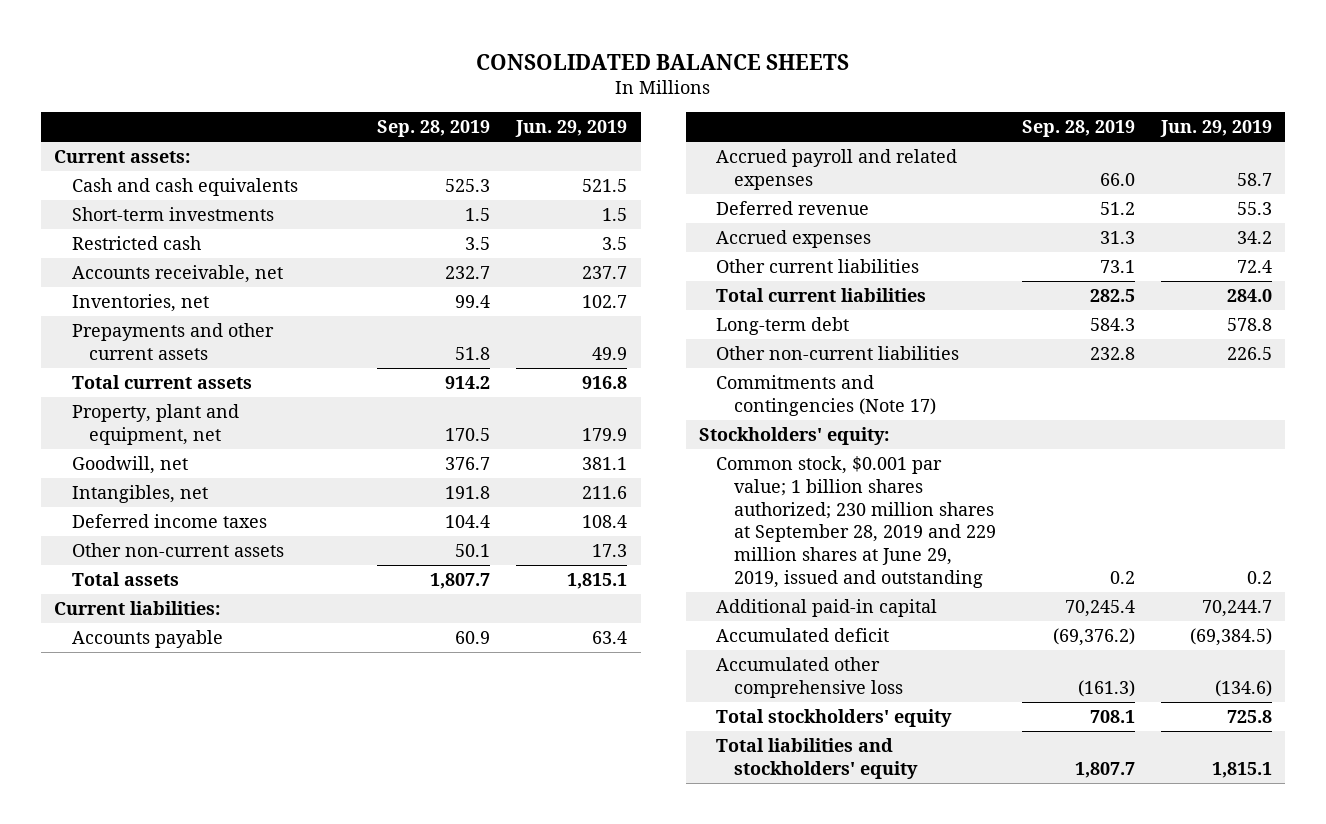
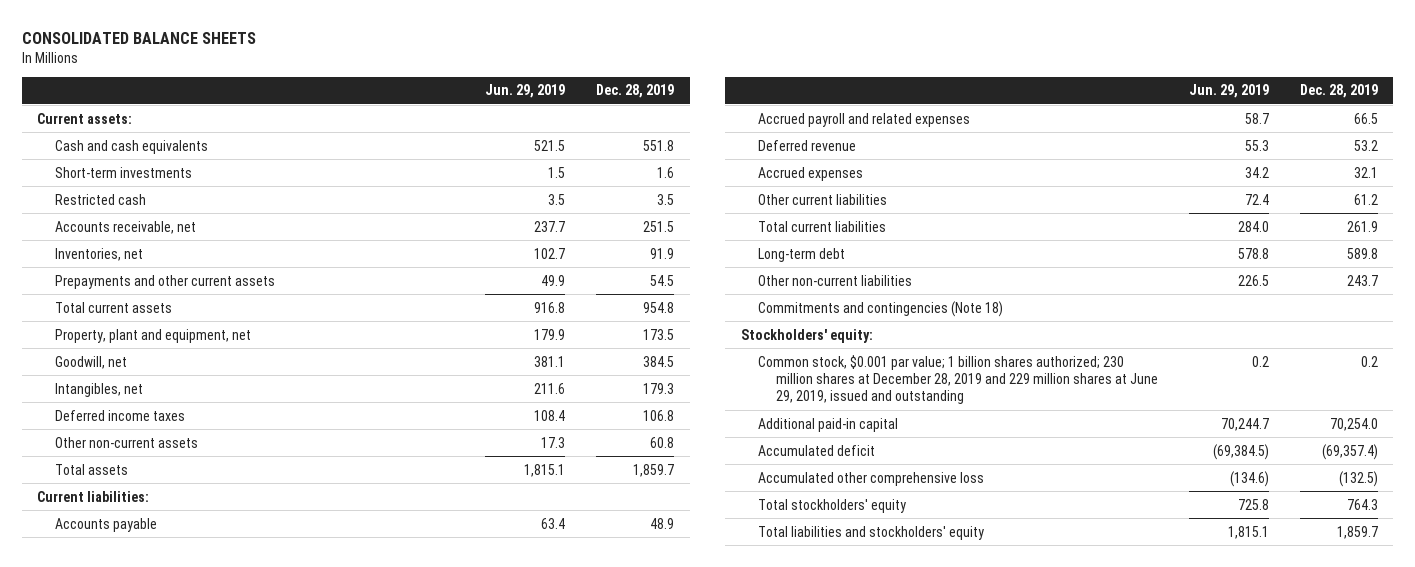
- | Sep. 28, 2019 | Jun. 29, 2019
+ | Jun. 29, 2019 | Dec. 28, 2019
- Commitments and contingencies (Note 17)
+ Commitments and contingencies (Note 18)
- Common stock, $0.001 par value; 1 billion shares authorized; 230 million shares at September 28, 2019 and 229 million shares at June 29, 2019, issued and outstanding | 0.2 | 0.2
+ Common stock, $0.001 par value; 1 billion shares authorized; 230 million shares at December 28, 2019 and 229 million shares at June 29, 2019, issued and outstanding | 0.2 | 0.2

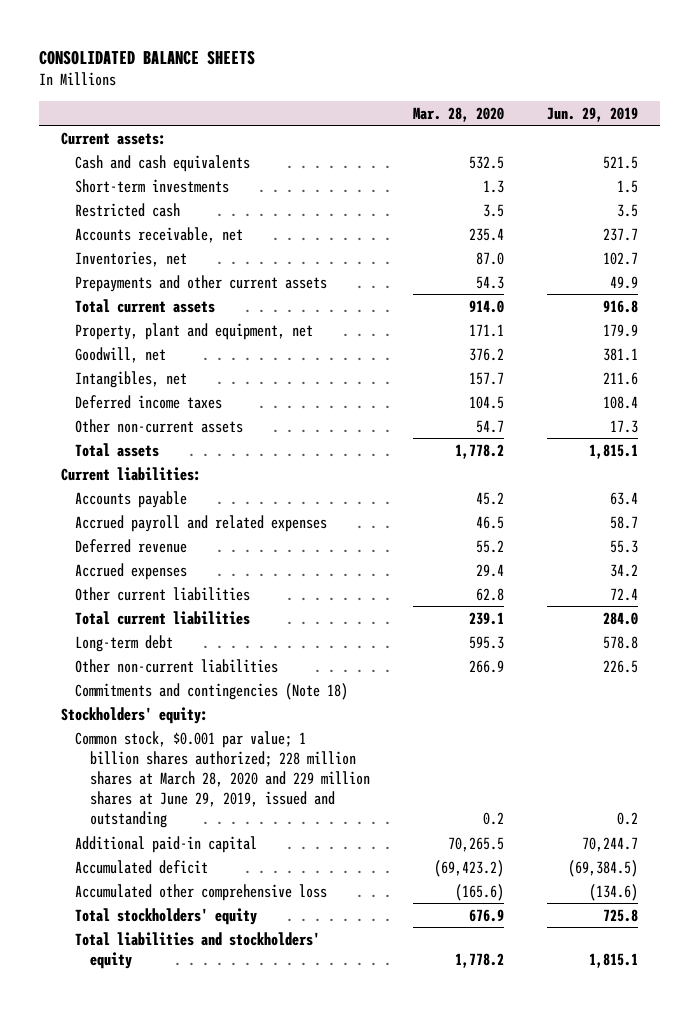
- | Jun. 29, 2019 | Dec. 28, 2019
+ | Mar. 28, 2020 | Jun. 29, 2019
- Common stock, $0.001 par value; 1 billion shares authorized; 230 million shares at December 28, 2019 and 229 million shares at June 29, 2019, issued and outstanding | 0.2 | 0.2
+ Common stock, $0.001 par value; 1 billion shares authorized; 228 million shares at March 28, 2020 and 229 million shares at June 29, 2019, issued and outstanding | 0.2 | 0.2

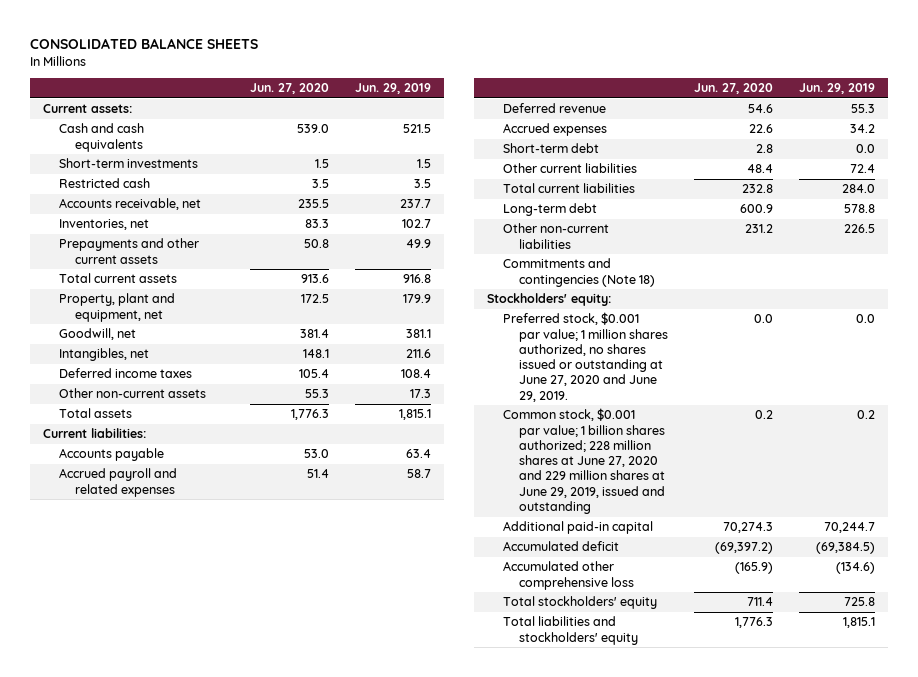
- | Mar. 28, 2020 | Jun. 29, 2019
+ | Jun. 27, 2020 | Jun. 29, 2019
+ Short-term debt | 2.8 | 0.0
- Common stock, $0.001 par value; 1 billion shares authorized; 228 million shares at March 28, 2020 and 229 million shares at June 29, 2019, issued and outstanding | 0.2 | 0.2
+ Preferred stock, $0.001 par value; 1 million shares authorized, no shares issued or outstanding at June 27, 2020 and June 29, 2019. | 0.0 | 0.0
+ Common stock, $0.001 par value; 1 billion shares authorized; 228 million shares at June 27, 2020 and 229 million shares at June 29, 2019, issued and outstanding | 0.2 | 0.2

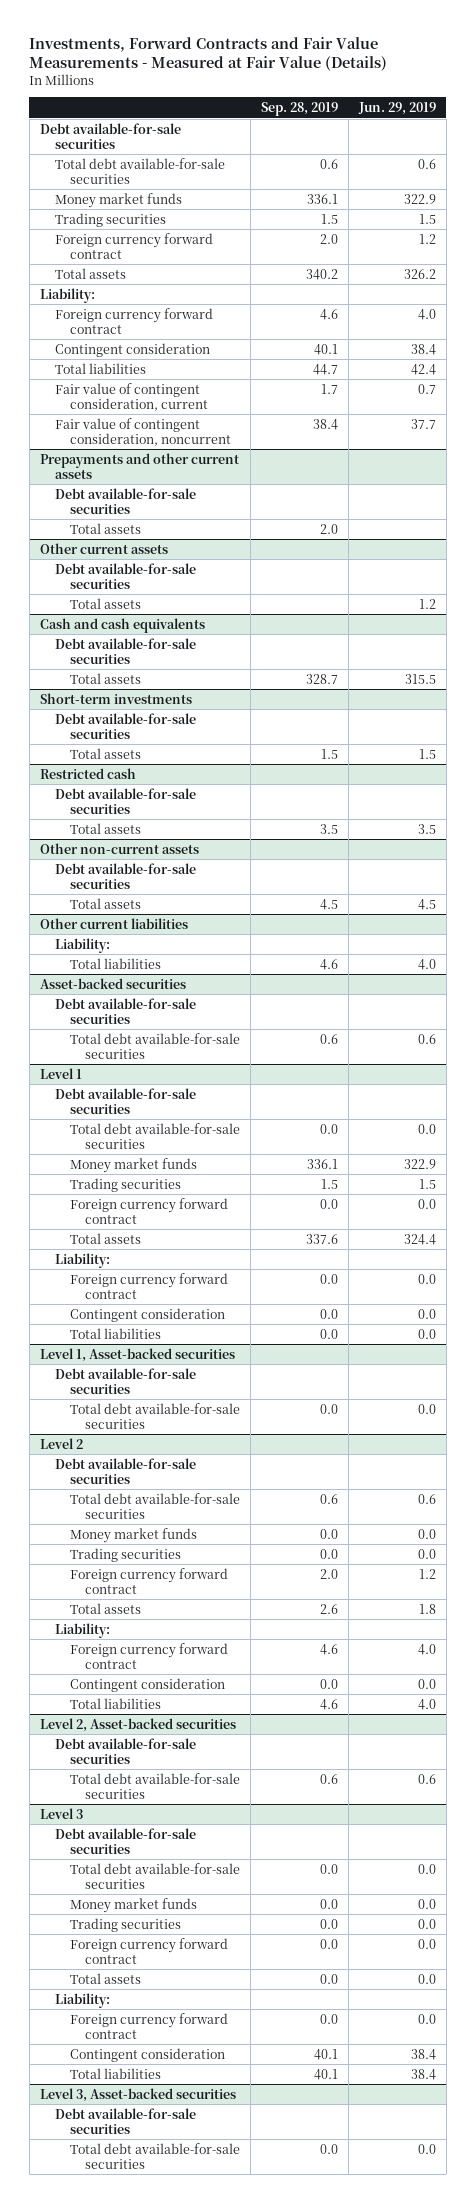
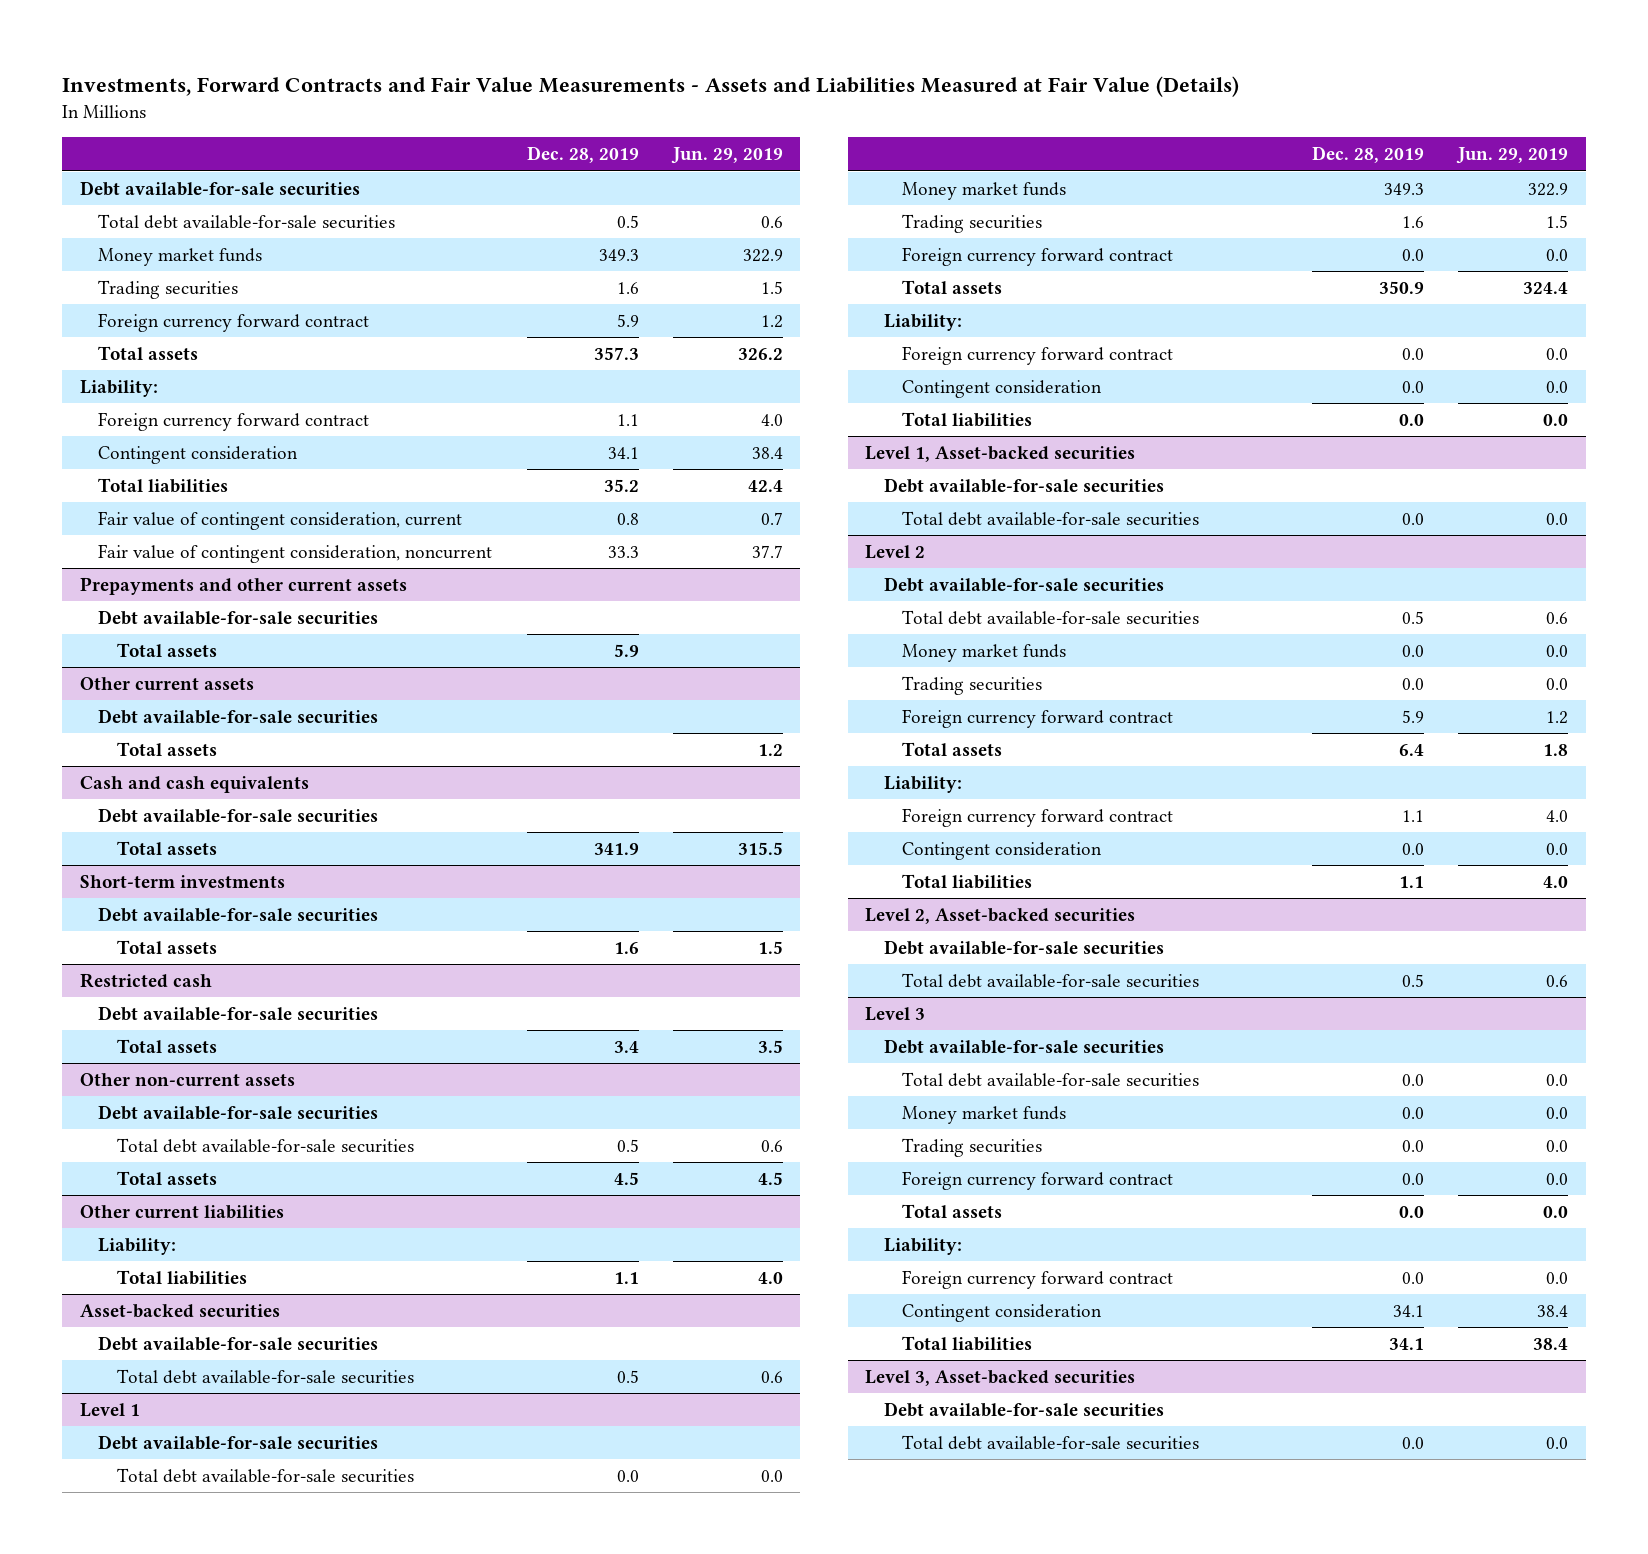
- Investments, Forward Contracts and Fair Value Measurements - Measured at Fair Value (Details)
+ Investments, Forward Contracts and Fair Value Measurements - Assets and Liabilities Measured at Fair Value (Details)
- | Sep. 28, 2019 | Jun. 29, 2019
+ | Dec. 28, 2019 | Jun. 29, 2019
@ Other non-current assets
+ Total debt available-for-sale securities | 0.5 | 0.6

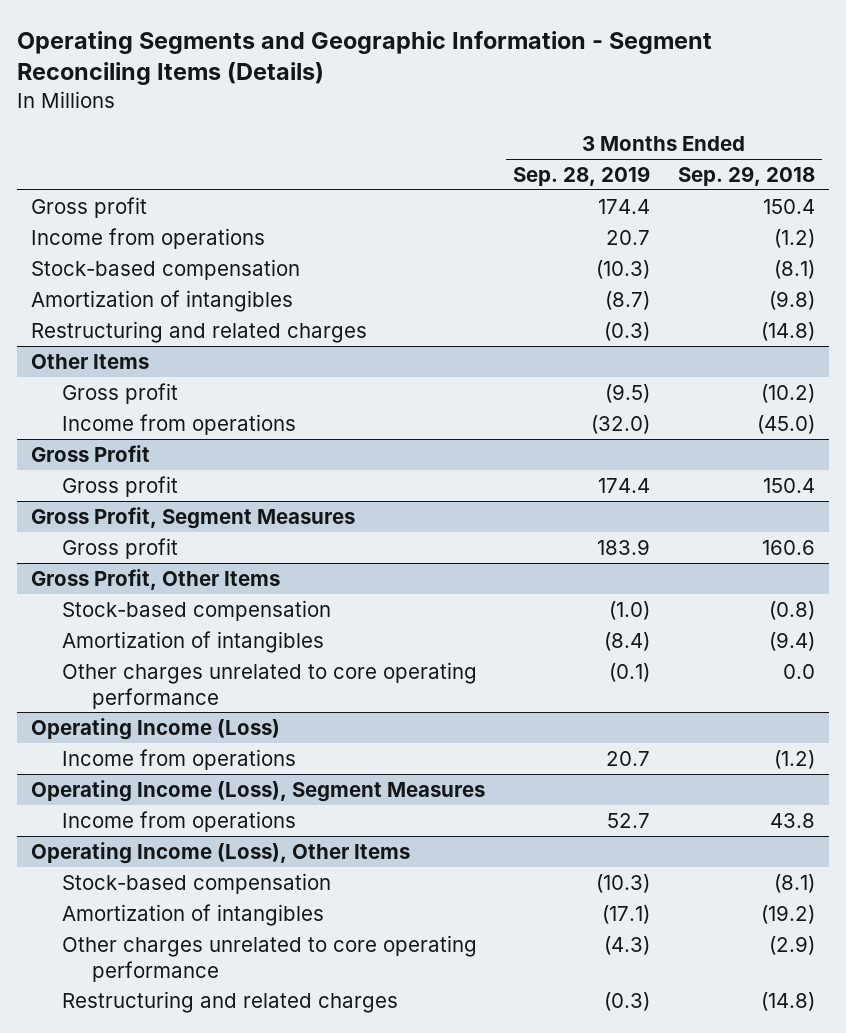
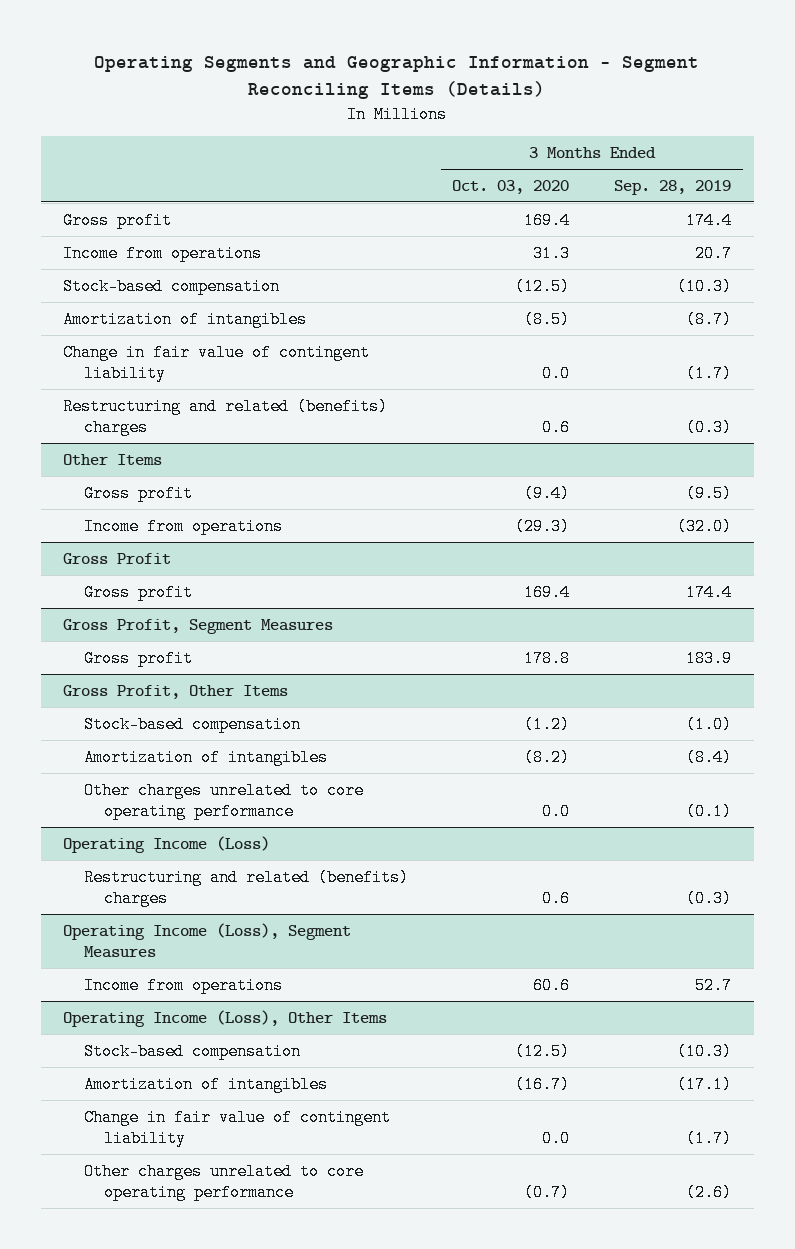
- | 3 Months Ended Sep. 28, 2019 | 3 Months Ended Sep. 29, 2018
+ | 3 Months Ended Oct. 03, 2020 | 3 Months Ended Sep. 28, 2019
- Restructuring and related charges | (0.3) | (14.8)
+ Change in fair value of contingent liability | 0.0 | (1.7)
+ Restructuring and related (benefits) charges | 0.6 | (0.3)
@ Operating Income (Loss)
- Income from operations | 20.7 | (1.2)
+ Restructuring and related (benefits) charges | 0.6 | (0.3)
@ Operating Income (Loss), Other Items
- Other charges unrelated to core operating performance | (4.3) | (2.9)
- Restructuring and related charges | (0.3) | (14.8)
+ Change in fair value of contingent liability | 0.0 | (1.7)
+ Other charges unrelated to core operating performance | (0.7) | (2.6)

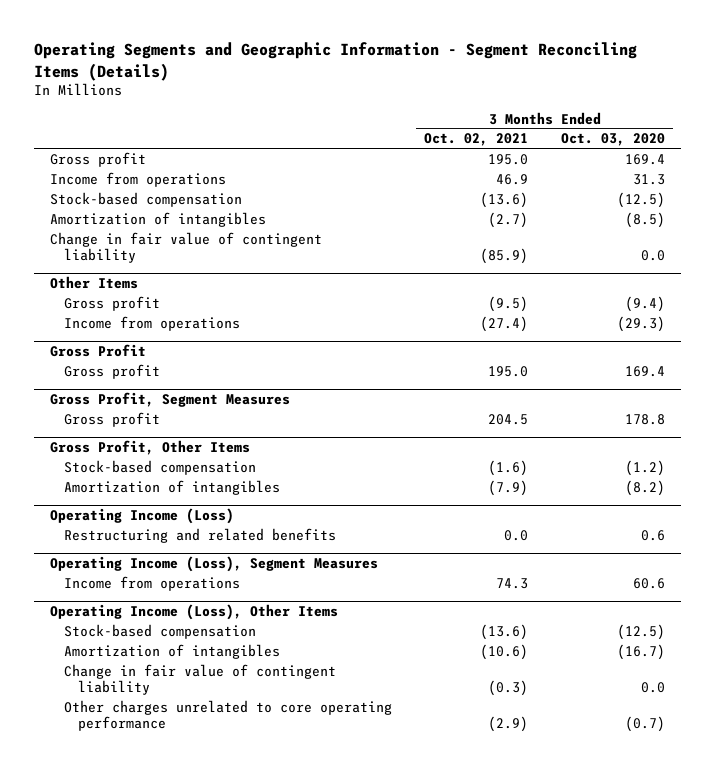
- | 3 Months Ended Oct. 03, 2020 | 3 Months Ended Sep. 28, 2019
+ | 3 Months Ended Oct. 02, 2021 | 3 Months Ended Oct. 03, 2020
- Restructuring and related (benefits) charges | 0.6 | (0.3)
@ Gross Profit, Other Items
- Other charges unrelated to core operating performance | 0.0 | (0.1)
@ Operating Income (Loss)
- Restructuring and related (benefits) charges | 0.6 | (0.3)
+ Restructuring and related benefits | 0.0 | 0.6

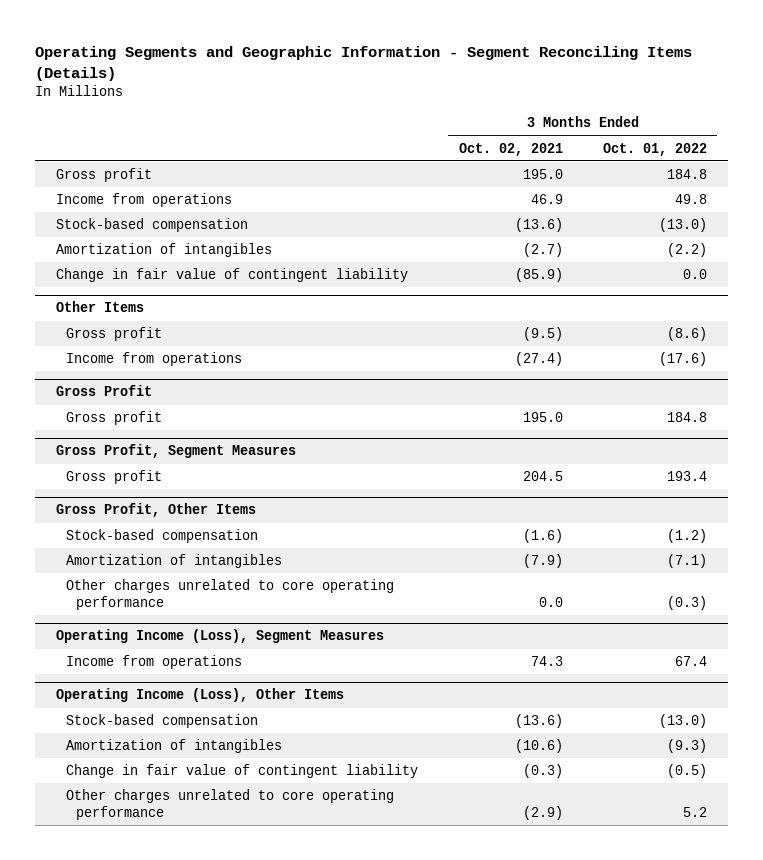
- | 3 Months Ended Oct. 02, 2021 | 3 Months Ended Oct. 03, 2020
+ | 3 Months Ended Oct. 02, 2021 | 3 Months Ended Oct. 01, 2022
- Operating Income (Loss)
- Restructuring and related benefits | 0.0 | 0.6
@ Gross Profit, Other Items
+ Other charges unrelated to core operating performance | 0.0 | (0.3)

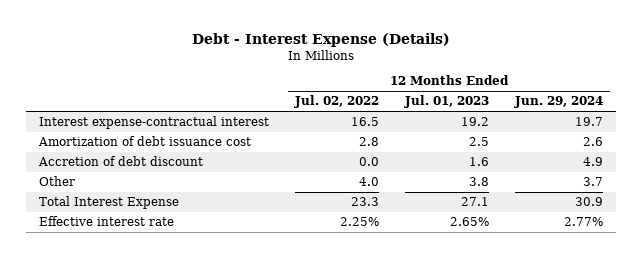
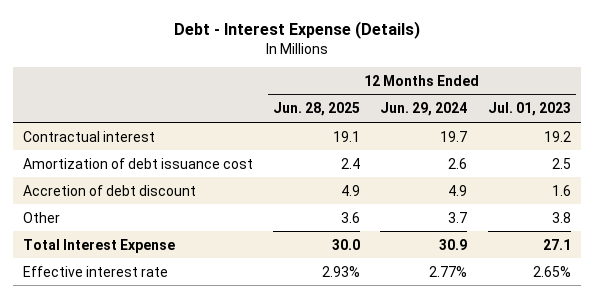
- | 12 Months Ended Jul. 02, 2022 | 12 Months Ended Jul. 01, 2023 | 12 Months Ended Jun. 29, 2024
+ | 12 Months Ended Jun. 28, 2025 | 12 Months Ended Jun. 29, 2024 | 12 Months Ended Jul. 01, 2023
- Interest expense-contractual interest | 16.5 | 19.2 | 19.7
+ Contractual interest | 19.1 | 19.7 | 19.2

